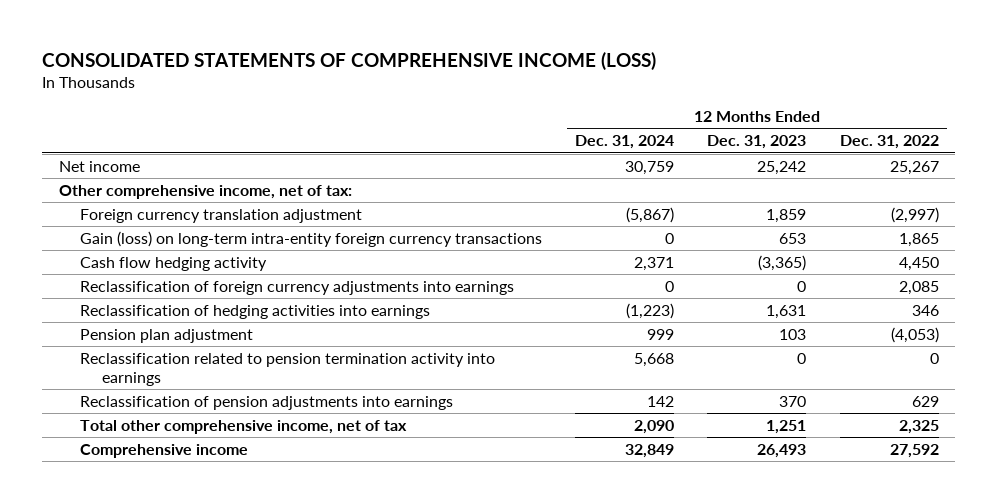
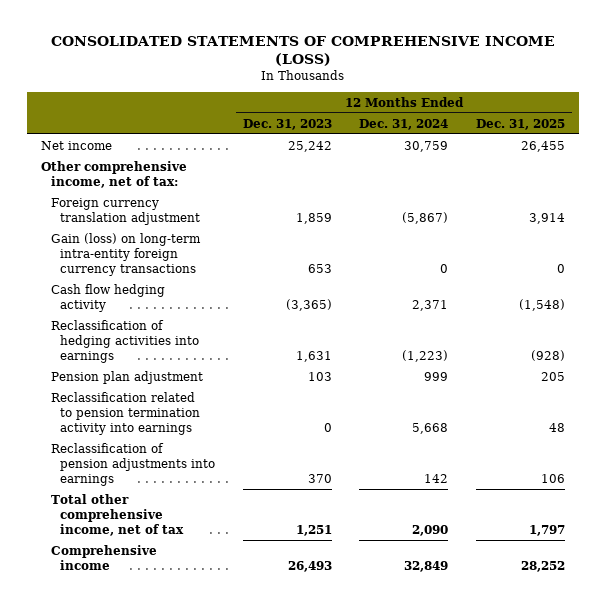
- | 12 Months Ended Dec. 31, 2024 | 12 Months Ended Dec. 31, 2023 | 12 Months Ended Dec. 31, 2022
+ | 12 Months Ended Dec. 31, 2023 | 12 Months Ended Dec. 31, 2024 | 12 Months Ended Dec. 31, 2025
- Reclassification of foreign currency adjustments into earnings | 0 | 0 | 2,085

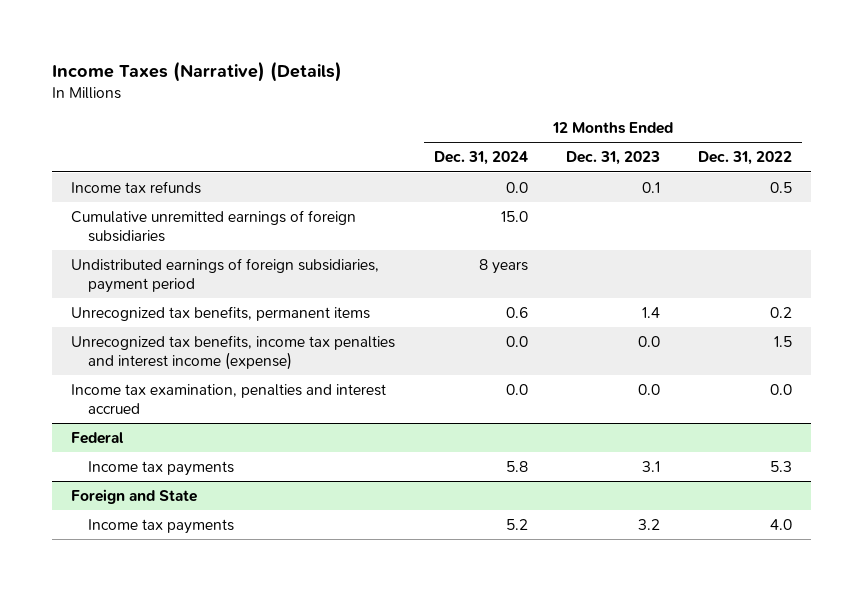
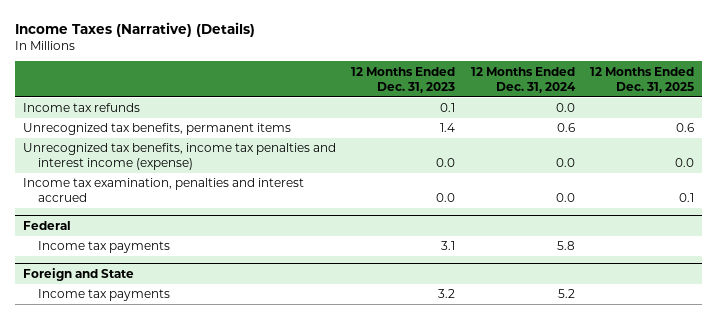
- | 12 Months Ended Dec. 31, 2024 | 12 Months Ended Dec. 31, 2023 | 12 Months Ended Dec. 31, 2022
+ | 12 Months Ended Dec. 31, 2023 | 12 Months Ended Dec. 31, 2024 | 12 Months Ended Dec. 31, 2025
- Cumulative unremitted earnings of foreign subsidiaries | 15.0 | |
- Undistributed earnings of foreign subsidiaries, payment period | 8 years | |

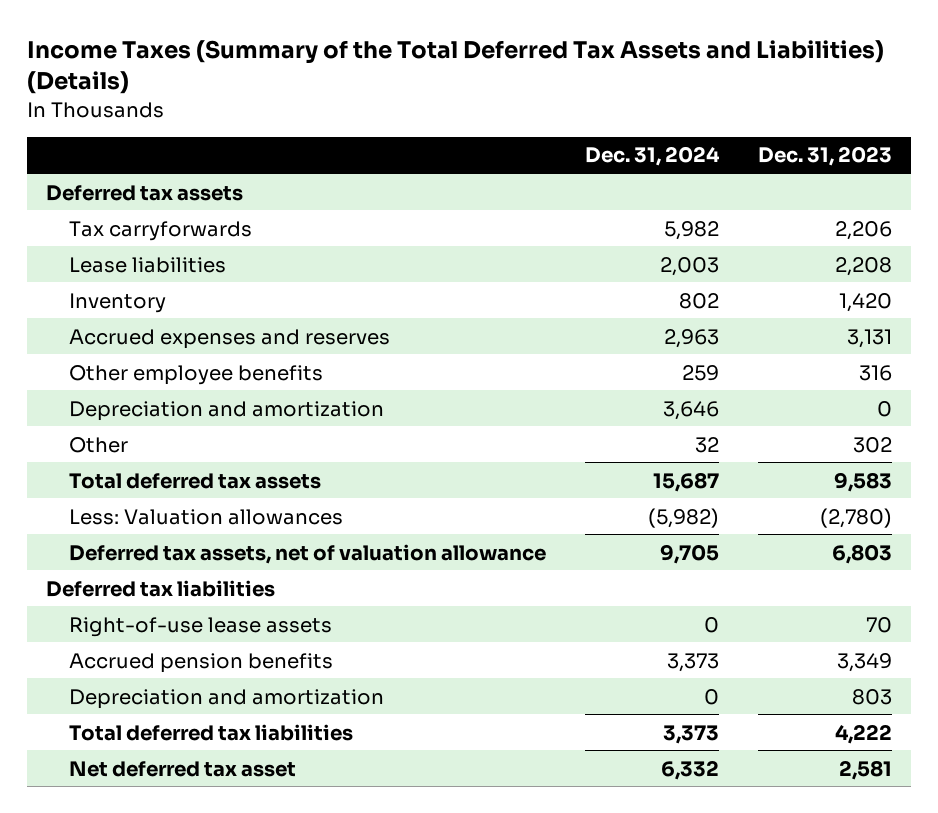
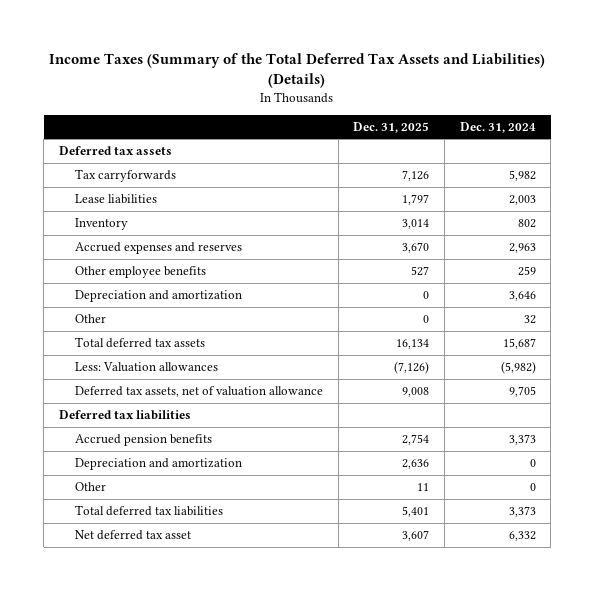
- | Dec. 31, 2024 | Dec. 31, 2023
+ | Dec. 31, 2025 | Dec. 31, 2024
- Right-of-use lease assets | 0 | 70
+ Other | 11 | 0

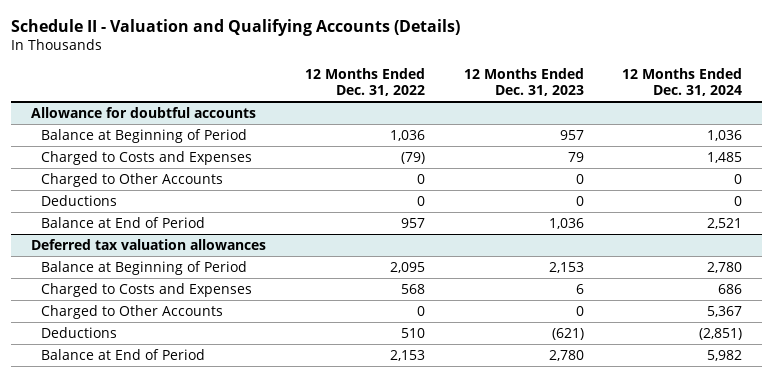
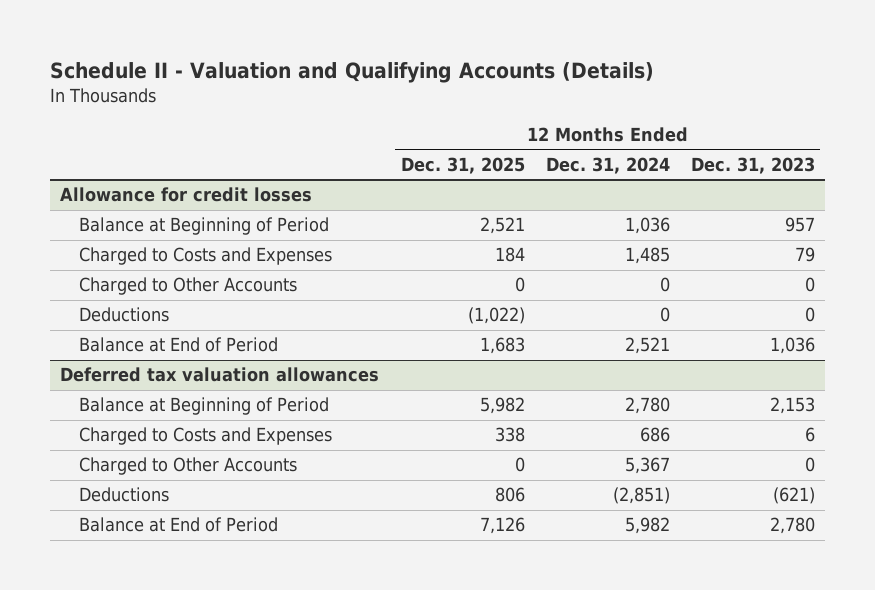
- | 12 Months Ended Dec. 31, 2022 | 12 Months Ended Dec. 31, 2023 | 12 Months Ended Dec. 31, 2024
+ | 12 Months Ended Dec. 31, 2025 | 12 Months Ended Dec. 31, 2024 | 12 Months Ended Dec. 31, 2023
- Allowance for doubtful accounts
+ Allowance for credit losses

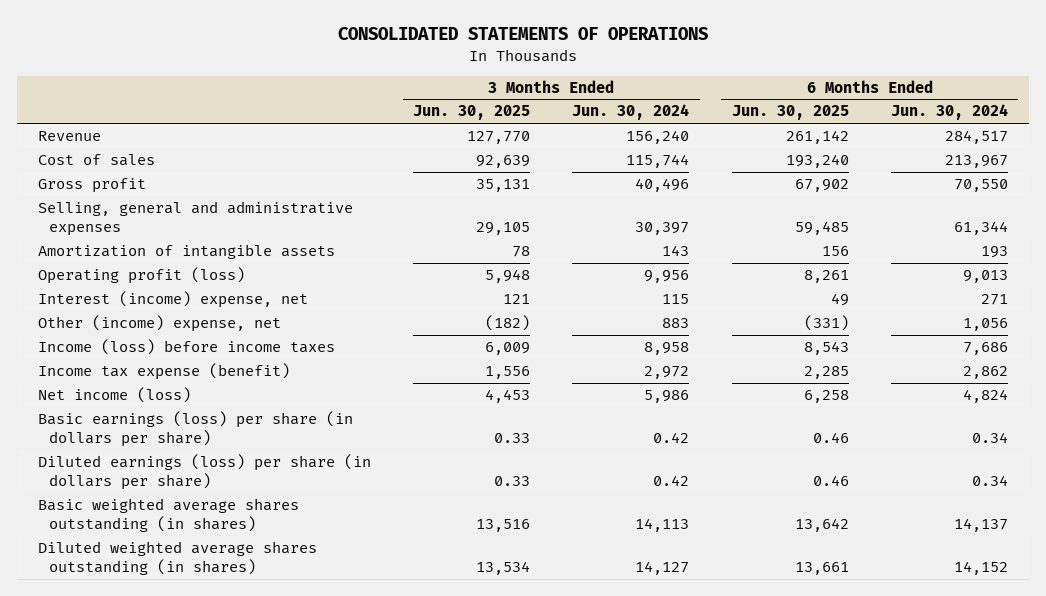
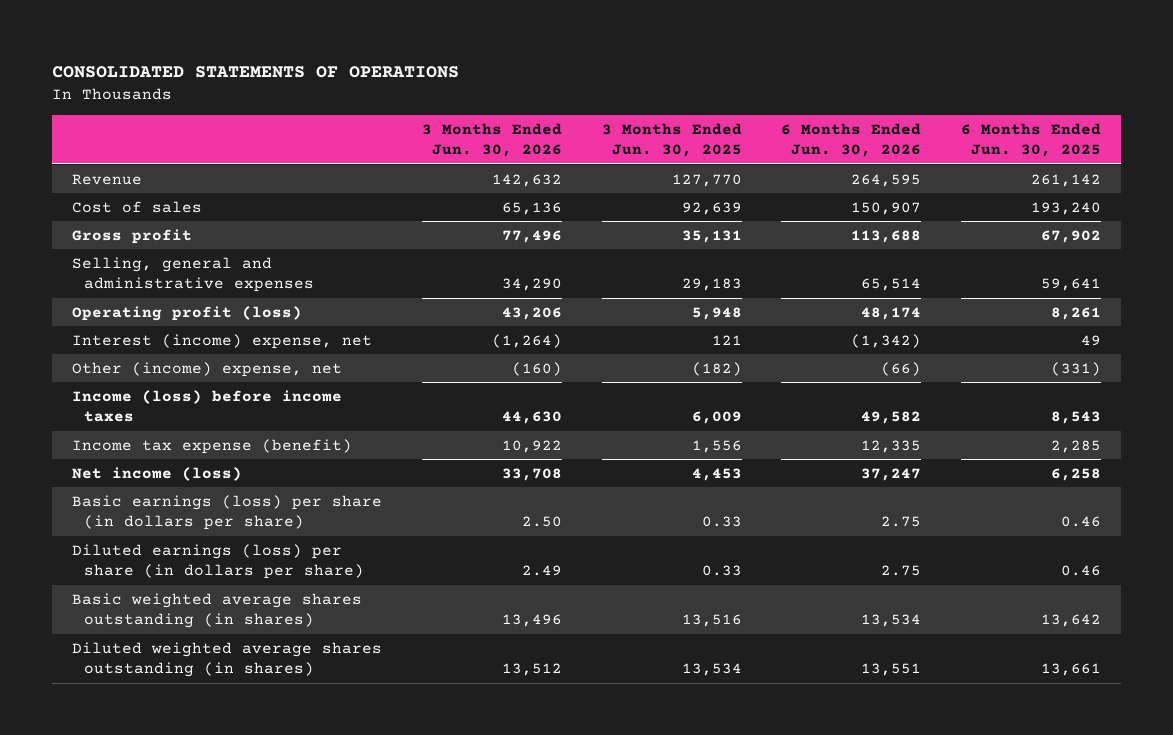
- | 3 Months Ended Jun. 30, 2025 | 3 Months Ended Jun. 30, 2024 | 6 Months Ended Jun. 30, 2025 | 6 Months Ended Jun. 30, 2024
+ | 3 Months Ended Jun. 30, 2026 | 3 Months Ended Jun. 30, 2025 | 6 Months Ended Jun. 30, 2026 | 6 Months Ended Jun. 30, 2025
- Selling, general and administrative expenses | 29,105 | 30,397 | 59,485 | 61,344
- Amortization of intangible assets | 78 | 143 | 156 | 193
+ Selling, general and administrative expenses | 34,290 | 29,183 | 65,514 | 59,641

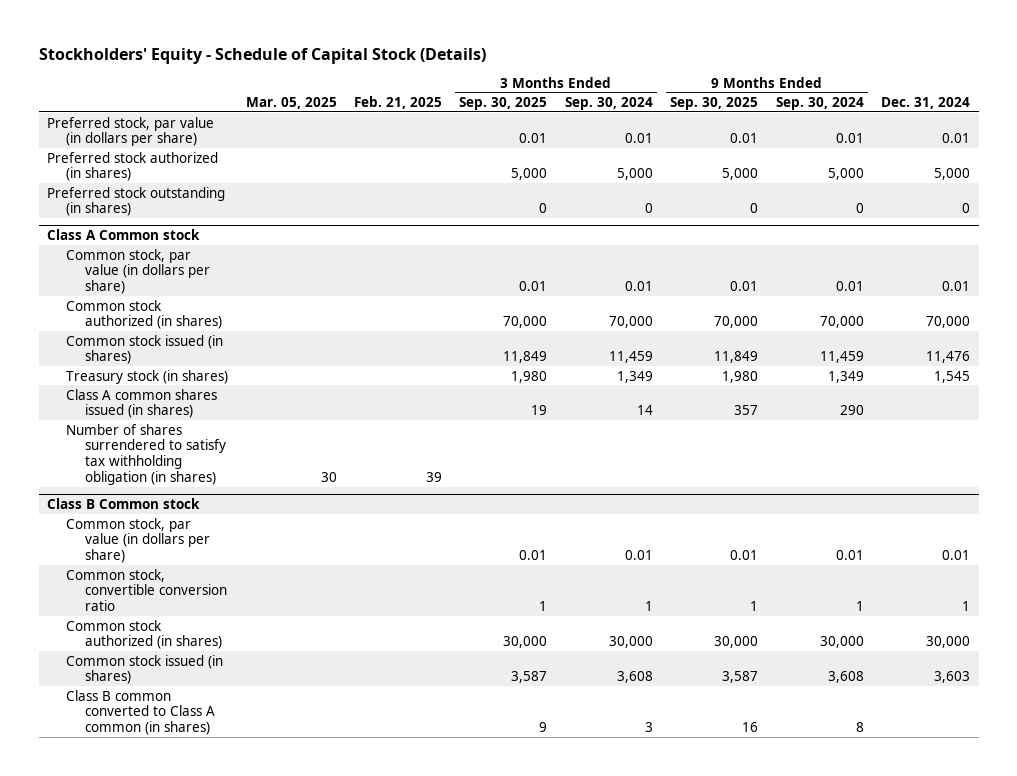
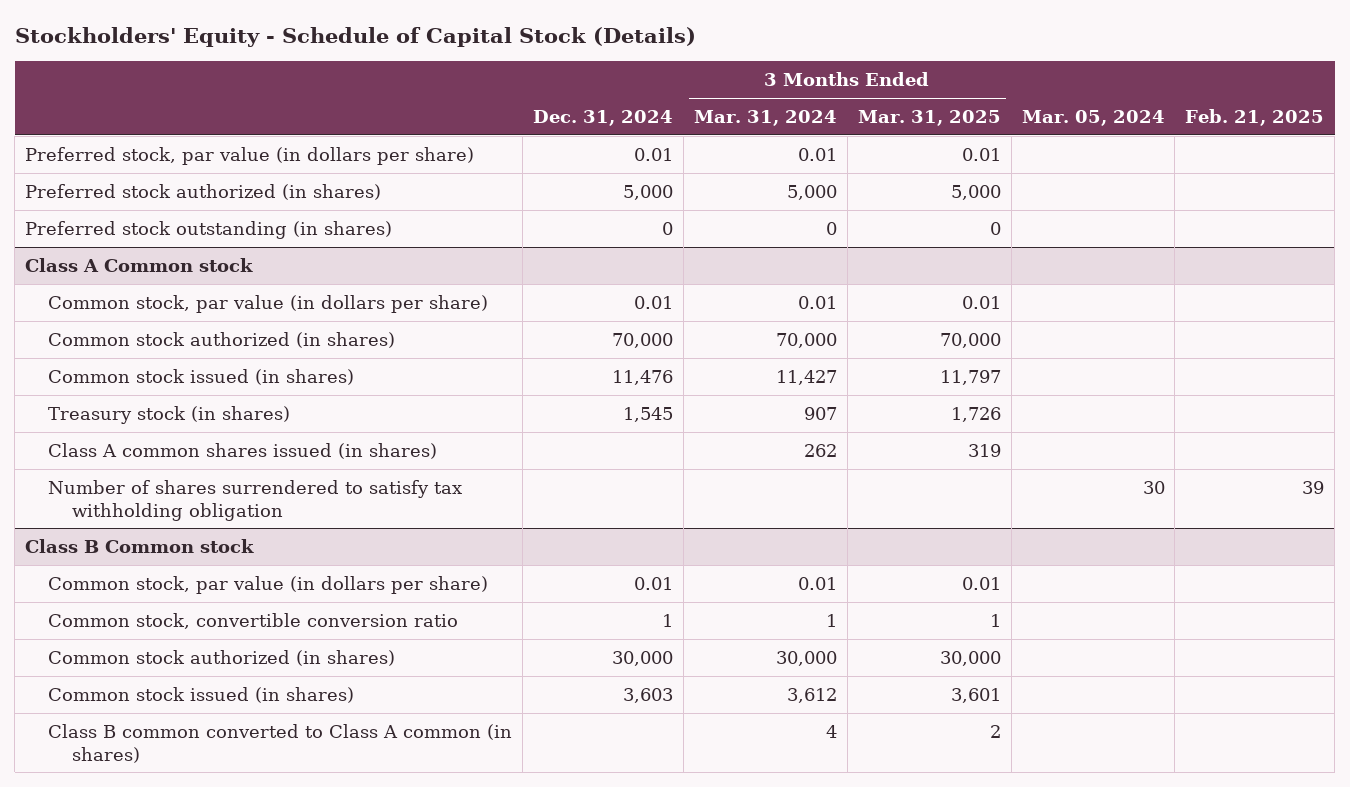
- | Mar. 05, 2025 | Feb. 21, 2025 | 3 Months Ended Sep. 30, 2025 | 3 Months Ended Sep. 30, 2024 | 9 Months Ended Sep. 30, 2025 | 9 Months Ended Sep. 30, 2024 | Dec. 31, 2024
+ | Dec. 31, 2024 | 3 Months Ended Mar. 31, 2024 | 3 Months Ended Mar. 31, 2025 | Mar. 05, 2024 | Feb. 21, 2025
@ Class A Common stock
- Number of shares surrendered to satisfy tax withholding obligation (in shares) | 30 | 39 | | | | |
+ Number of shares surrendered to satisfy tax withholding obligation | | | | 30 | 39

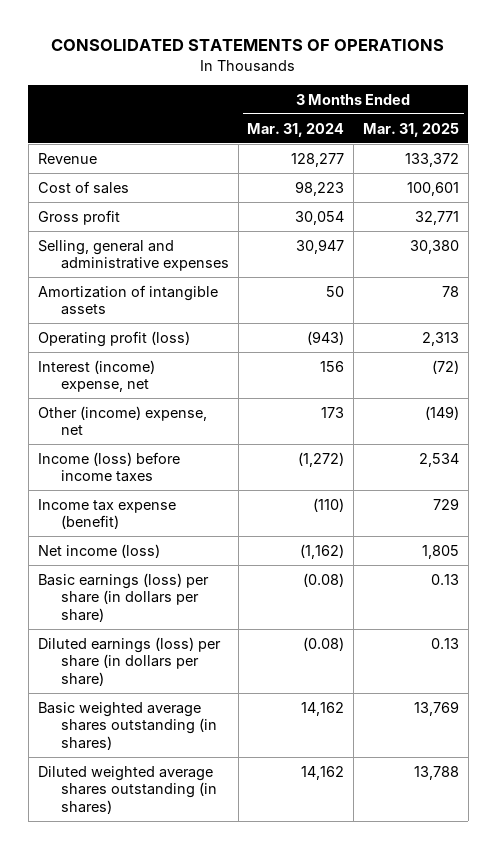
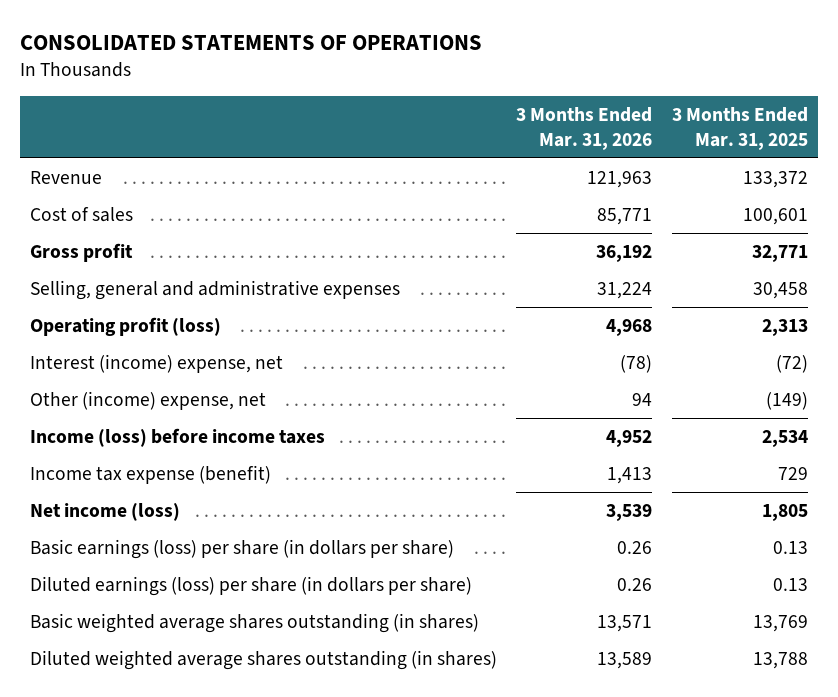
- | 3 Months Ended Mar. 31, 2024 | 3 Months Ended Mar. 31, 2025
+ | 3 Months Ended Mar. 31, 2026 | 3 Months Ended Mar. 31, 2025
- Selling, general and administrative expenses | 30,947 | 30,380
- Amortization of intangible assets | 50 | 78
+ Selling, general and administrative expenses | 31,224 | 30,458

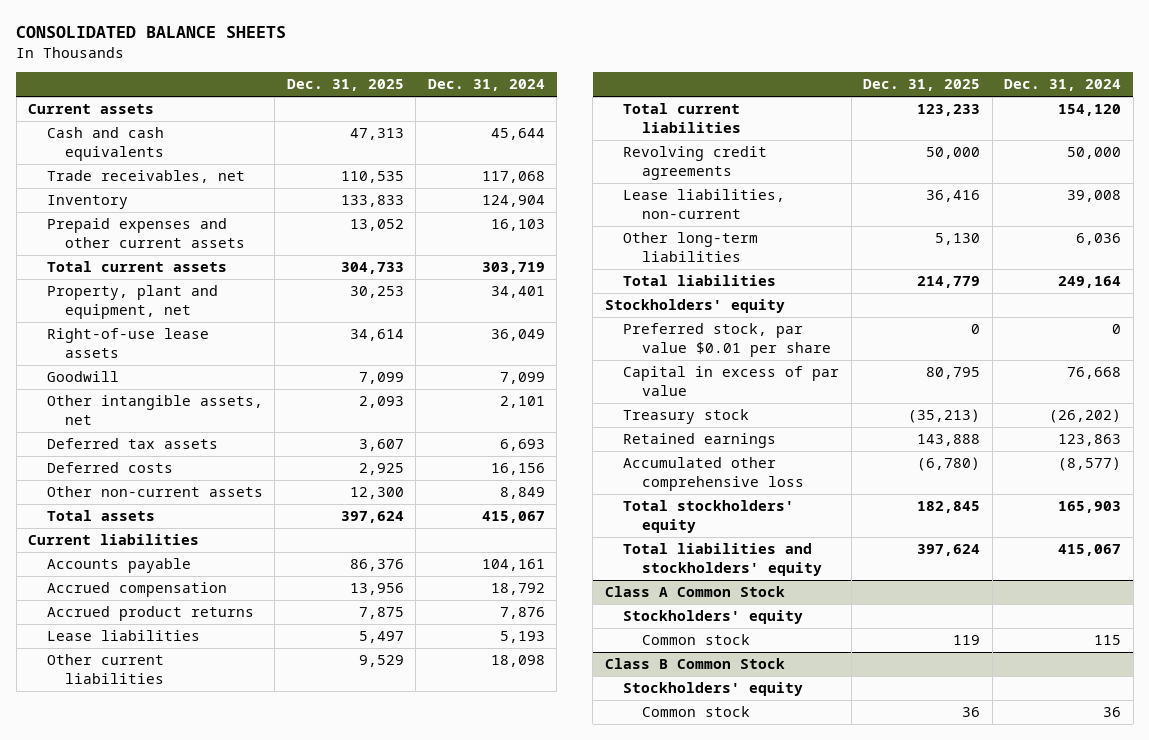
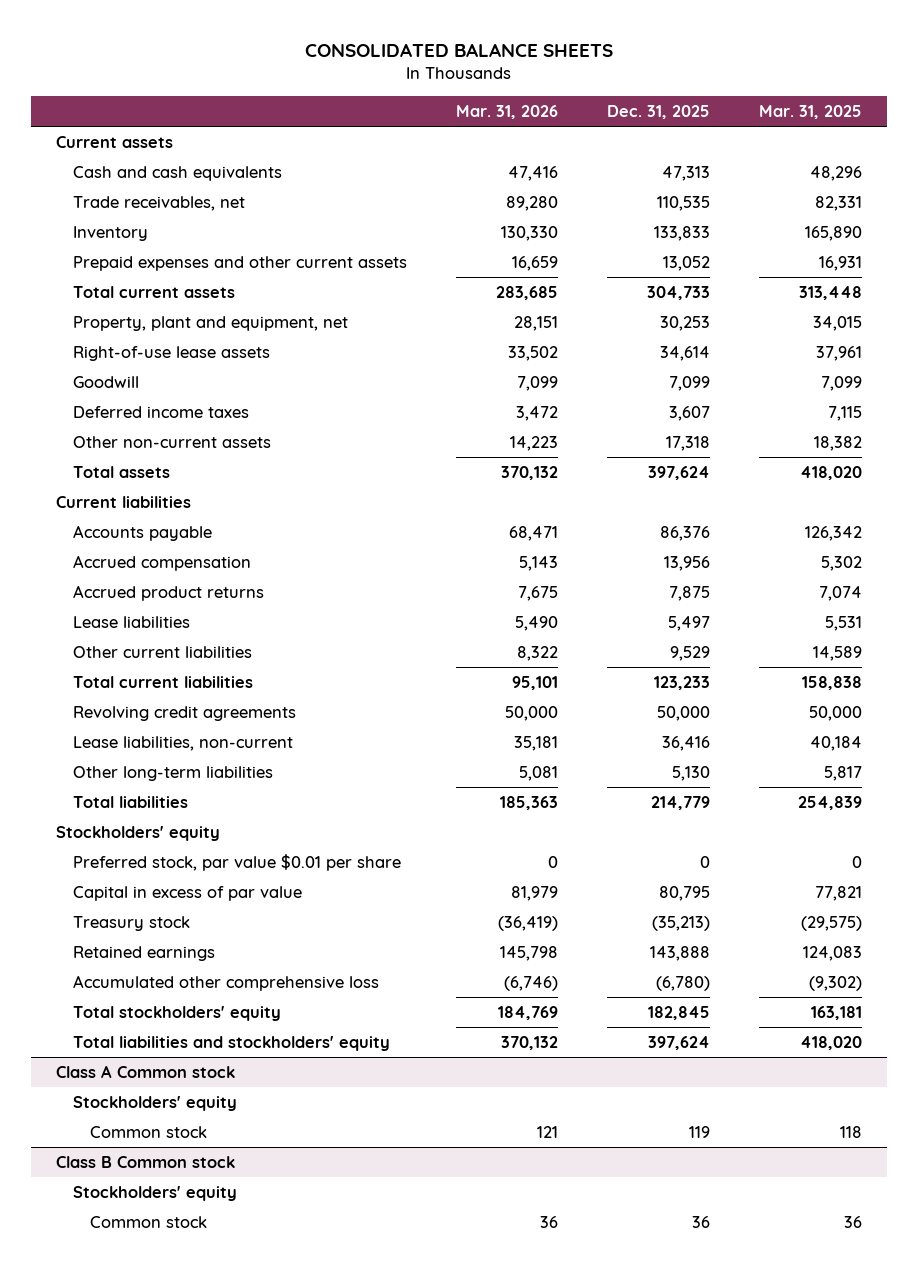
- | Dec. 31, 2025 | Dec. 31, 2024
+ | Mar. 31, 2026 | Dec. 31, 2025 | Mar. 31, 2025
- Other intangible assets, net | 2,093 | 2,101
- Deferred tax assets | 3,607 | 6,693
- Deferred costs | 2,925 | 16,156
- Other non-current assets | 12,300 | 8,849
+ Deferred income taxes | 3,472 | 3,607 | 7,115
+ Other non-current assets | 14,223 | 17,318 | 18,382
- Class A Common Stock
+ Class A Common stock
- Class B Common Stock
+ Class B Common stock

